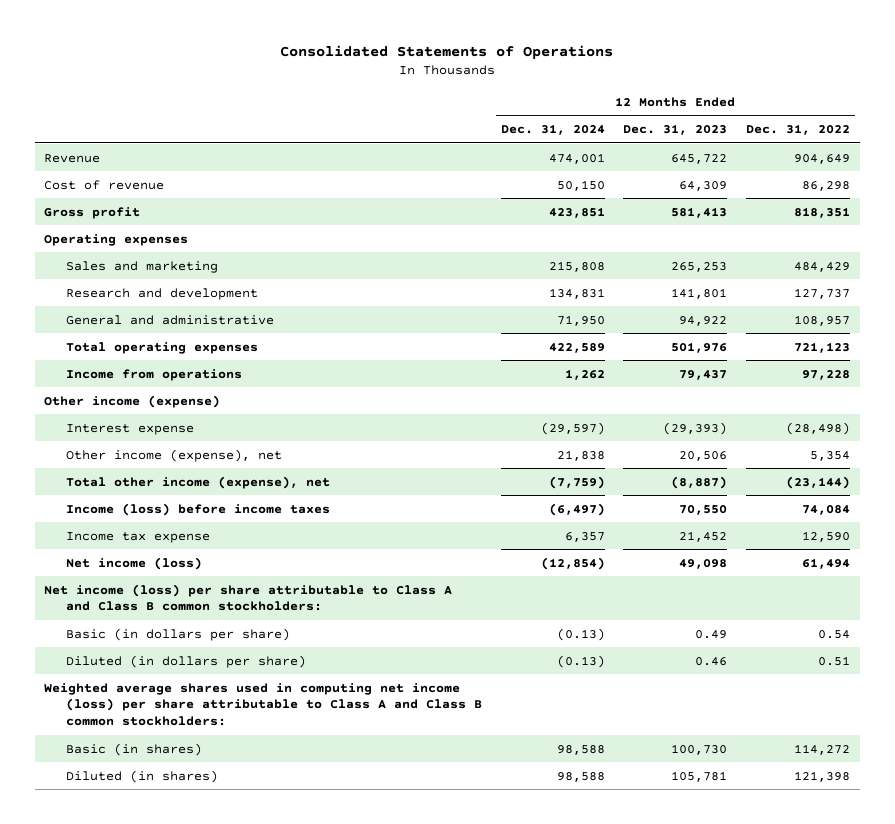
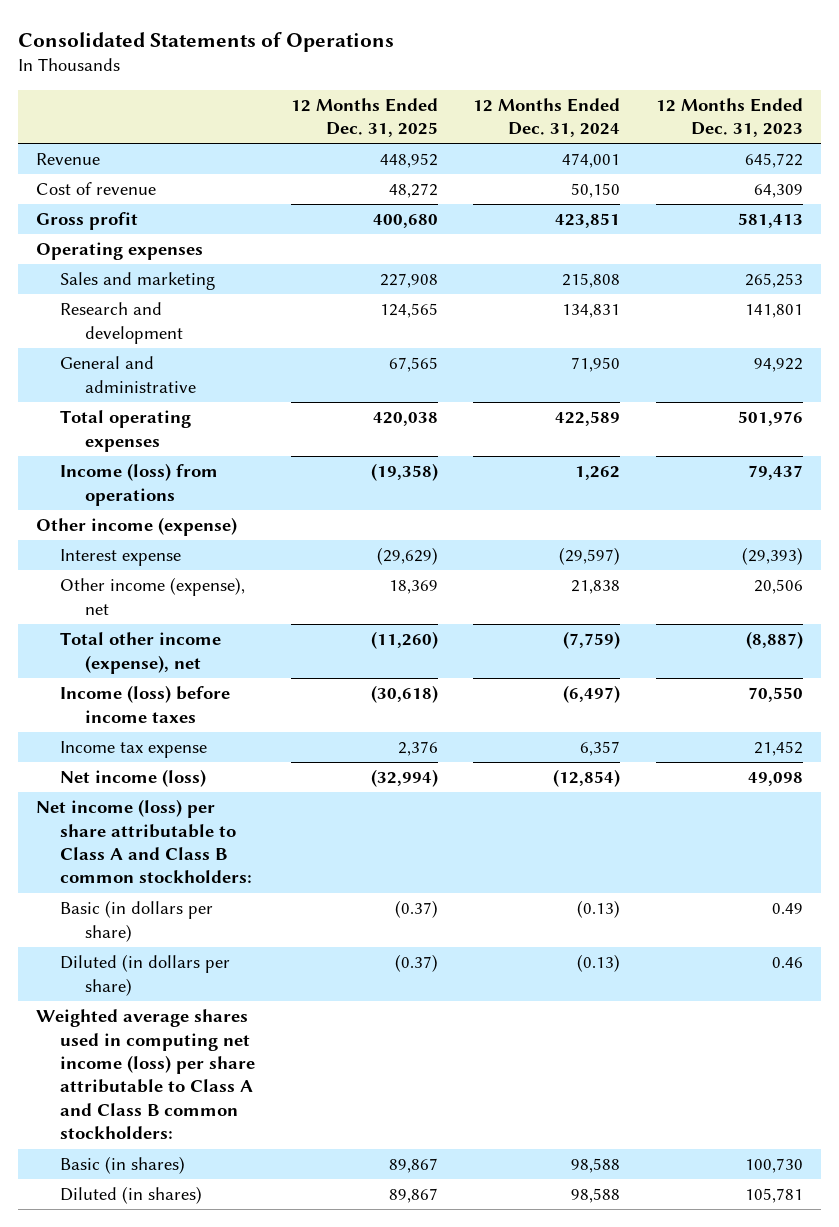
- | 12 Months Ended Dec. 31, 2024 | 12 Months Ended Dec. 31, 2023 | 12 Months Ended Dec. 31, 2022
+ | 12 Months Ended Dec. 31, 2025 | 12 Months Ended Dec. 31, 2024 | 12 Months Ended Dec. 31, 2023
- Income from operations | 1,262 | 79,437 | 97,228
+ Income (loss) from operations | (19,358) | 1,262 | 79,437

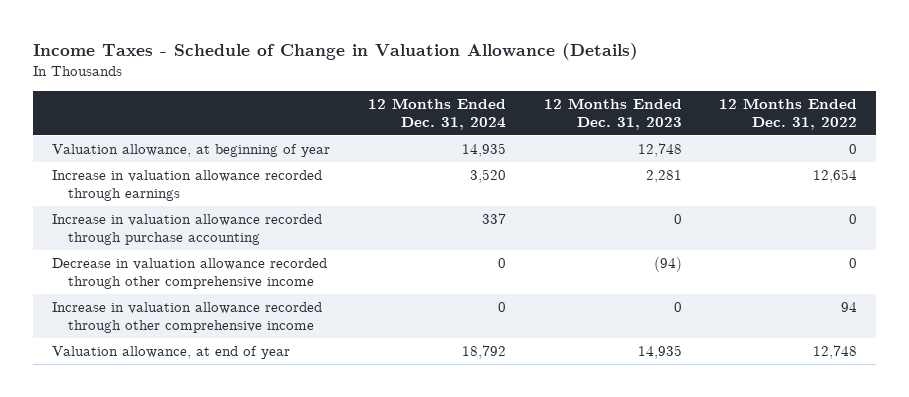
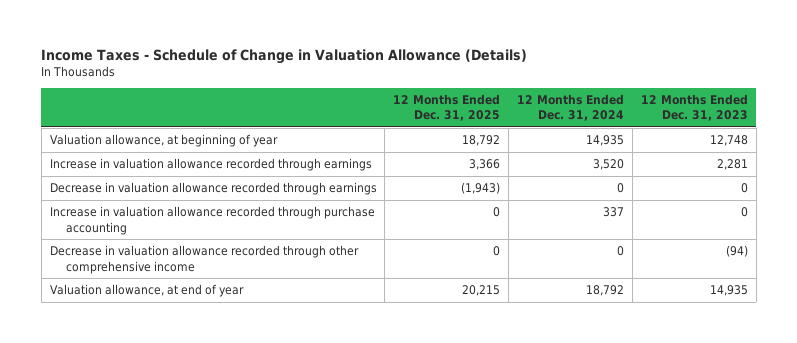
- | 12 Months Ended Dec. 31, 2024 | 12 Months Ended Dec. 31, 2023 | 12 Months Ended Dec. 31, 2022
+ | 12 Months Ended Dec. 31, 2025 | 12 Months Ended Dec. 31, 2024 | 12 Months Ended Dec. 31, 2023
+ Decrease in valuation allowance recorded through earnings | (1,943) | 0 | 0
- Increase in valuation allowance recorded through other comprehensive income | 0 | 0 | 94

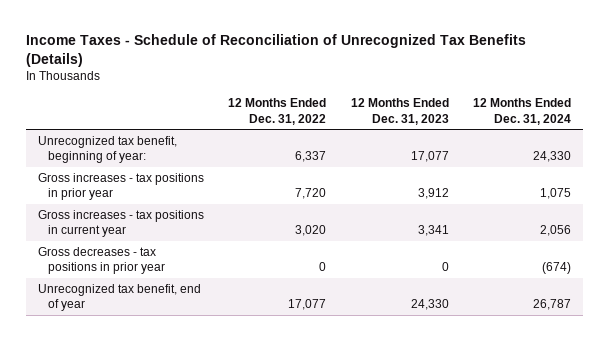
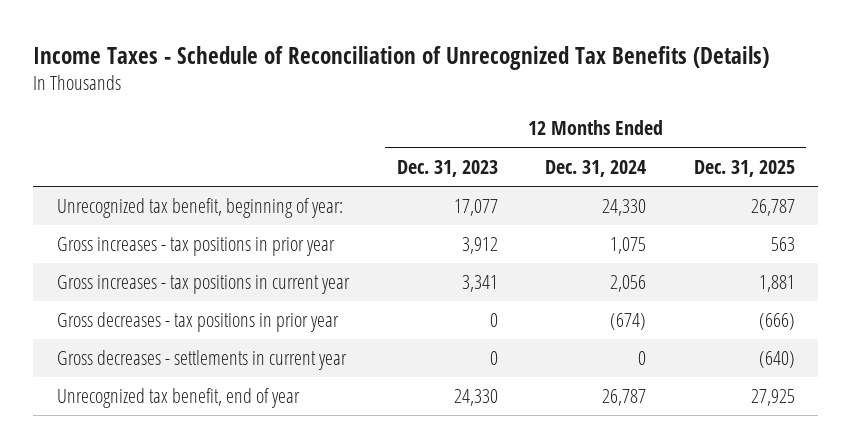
- | 12 Months Ended Dec. 31, 2022 | 12 Months Ended Dec. 31, 2023 | 12 Months Ended Dec. 31, 2024
+ | 12 Months Ended Dec. 31, 2023 | 12 Months Ended Dec. 31, 2024 | 12 Months Ended Dec. 31, 2025
+ Gross decreases - settlements in current year | 0 | 0 | (640)

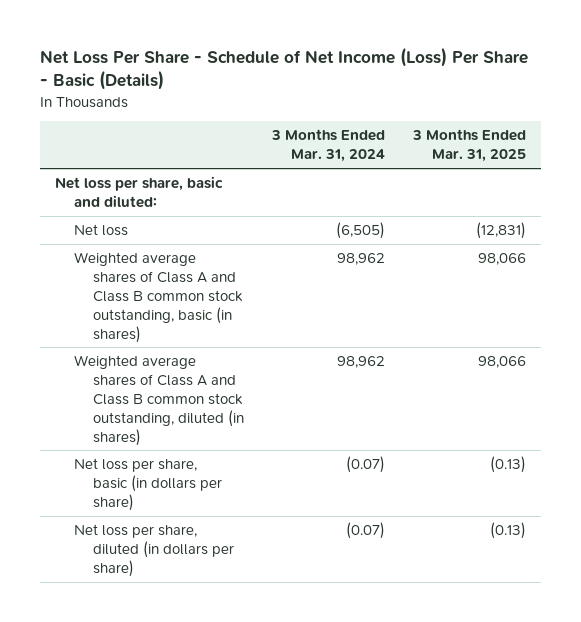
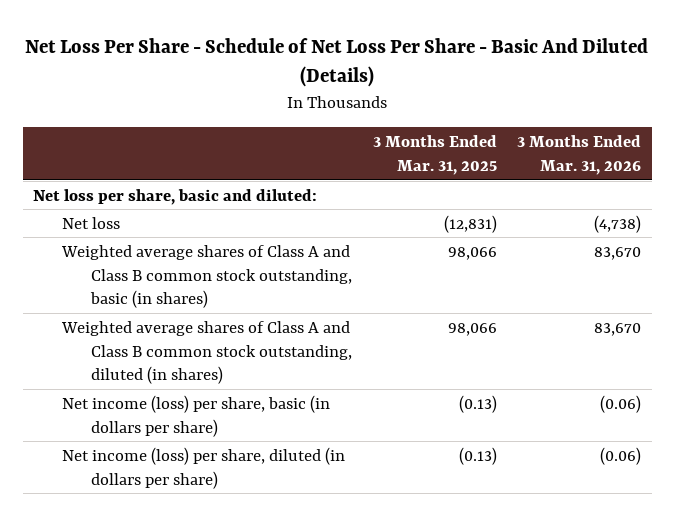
- Net Loss Per Share - Schedule of Net Income (Loss) Per Share - Basic (Details)
+ Net Loss Per Share - Schedule of Net Loss Per Share - Basic And Diluted (Details)
- | 3 Months Ended Mar. 31, 2024 | 3 Months Ended Mar. 31, 2025
+ | 3 Months Ended Mar. 31, 2025 | 3 Months Ended Mar. 31, 2026
- Net loss per share, basic (in dollars per share) | (0.07) | (0.13)
- Net loss per share, diluted (in dollars per share) | (0.07) | (0.13)
+ Net income (loss) per share, basic (in dollars per share) | (0.13) | (0.06)
+ Net income (loss) per share, diluted (in dollars per share) | (0.13) | (0.06)

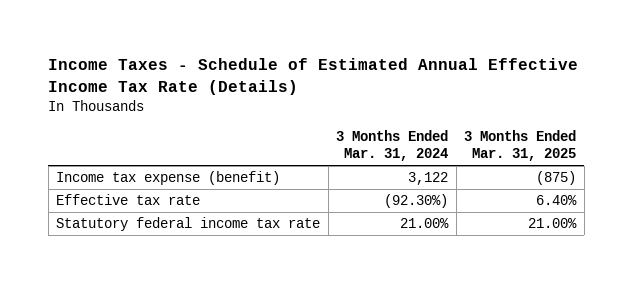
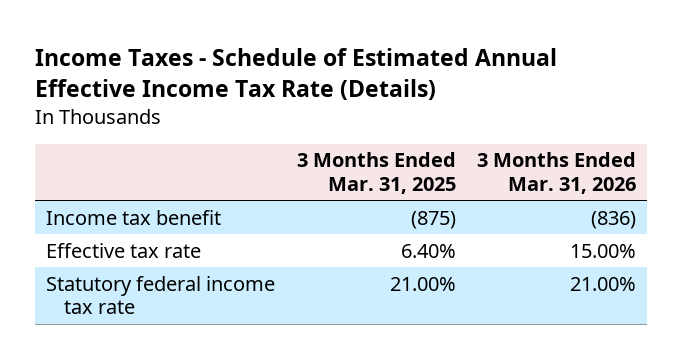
- | 3 Months Ended Mar. 31, 2024 | 3 Months Ended Mar. 31, 2025
+ | 3 Months Ended Mar. 31, 2025 | 3 Months Ended Mar. 31, 2026
- Income tax expense (benefit) | 3,122 | (875)
+ Income tax benefit | (875) | (836)

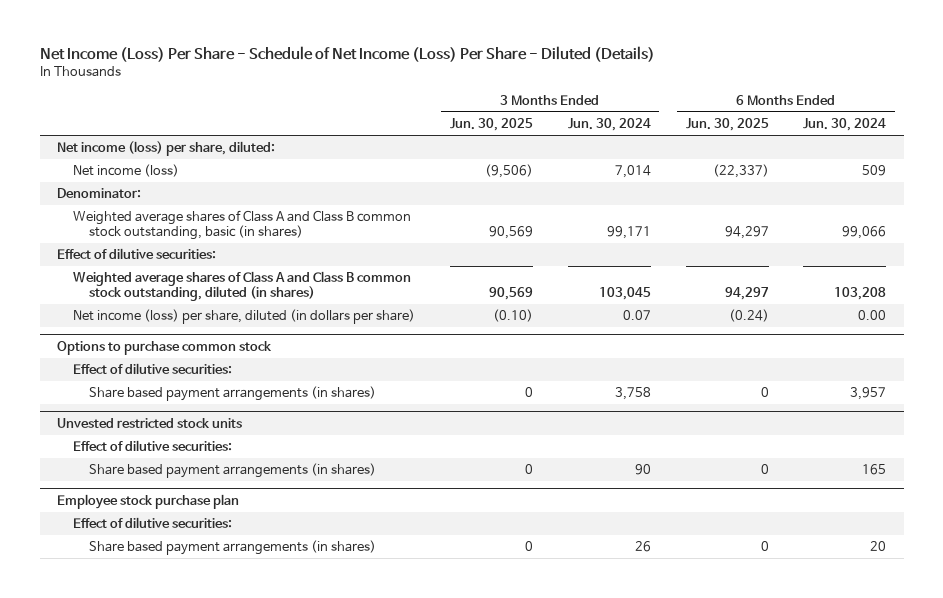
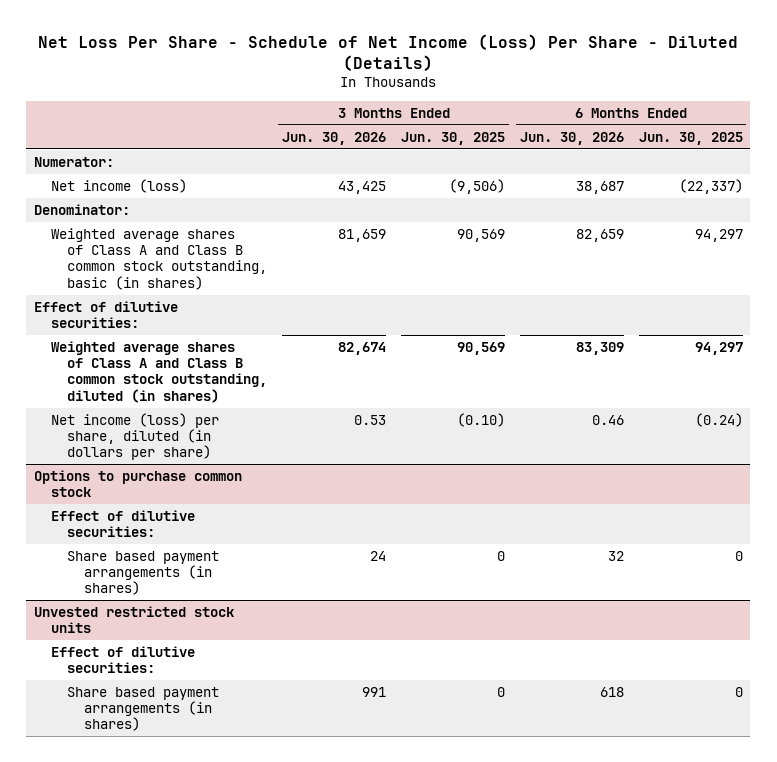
- Net Income (Loss) Per Share - Schedule of Net Income (Loss) Per Share - Diluted (Details)
+ Net Loss Per Share - Schedule of Net Income (Loss) Per Share - Diluted (Details)
- | 3 Months Ended Jun. 30, 2025 | 3 Months Ended Jun. 30, 2024 | 6 Months Ended Jun. 30, 2025 | 6 Months Ended Jun. 30, 2024
+ | 3 Months Ended Jun. 30, 2026 | 3 Months Ended Jun. 30, 2025 | 6 Months Ended Jun. 30, 2026 | 6 Months Ended Jun. 30, 2025
- Net income (loss) per share, diluted:
+ Numerator:
- Employee stock purchase plan
- Effect of dilutive securities:
- Share based payment arrangements (in shares) | 0 | 26 | 0 | 20

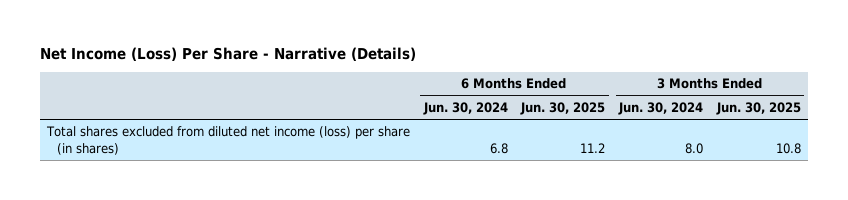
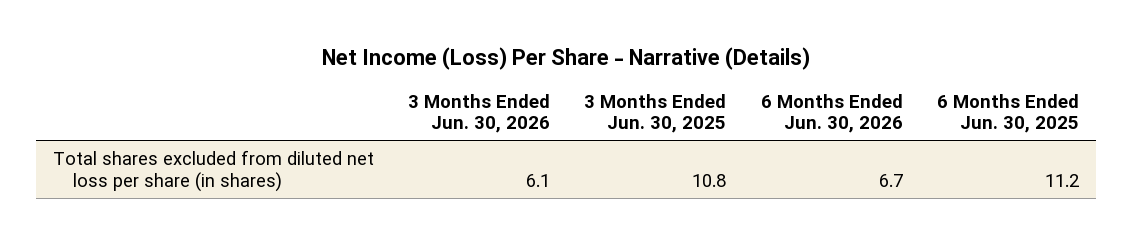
- | 6 Months Ended Jun. 30, 2024 | 6 Months Ended Jun. 30, 2025 | 3 Months Ended Jun. 30, 2024 | 3 Months Ended Jun. 30, 2025
+ | 3 Months Ended Jun. 30, 2026 | 3 Months Ended Jun. 30, 2025 | 6 Months Ended Jun. 30, 2026 | 6 Months Ended Jun. 30, 2025
- Total shares excluded from diluted net income (loss) per share (in shares) | 6.8 | 11.2 | 8.0 | 10.8
+ Total shares excluded from diluted net loss per share (in shares) | 6.1 | 10.8 | 6.7 | 11.2

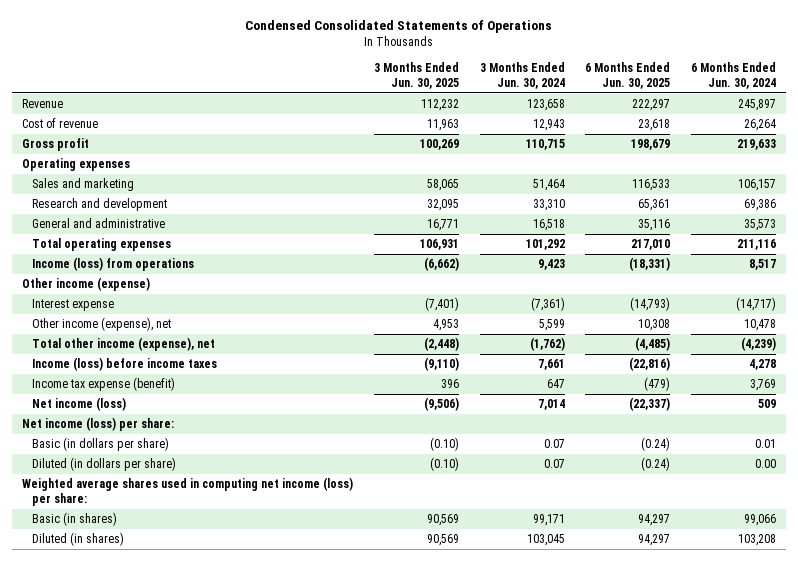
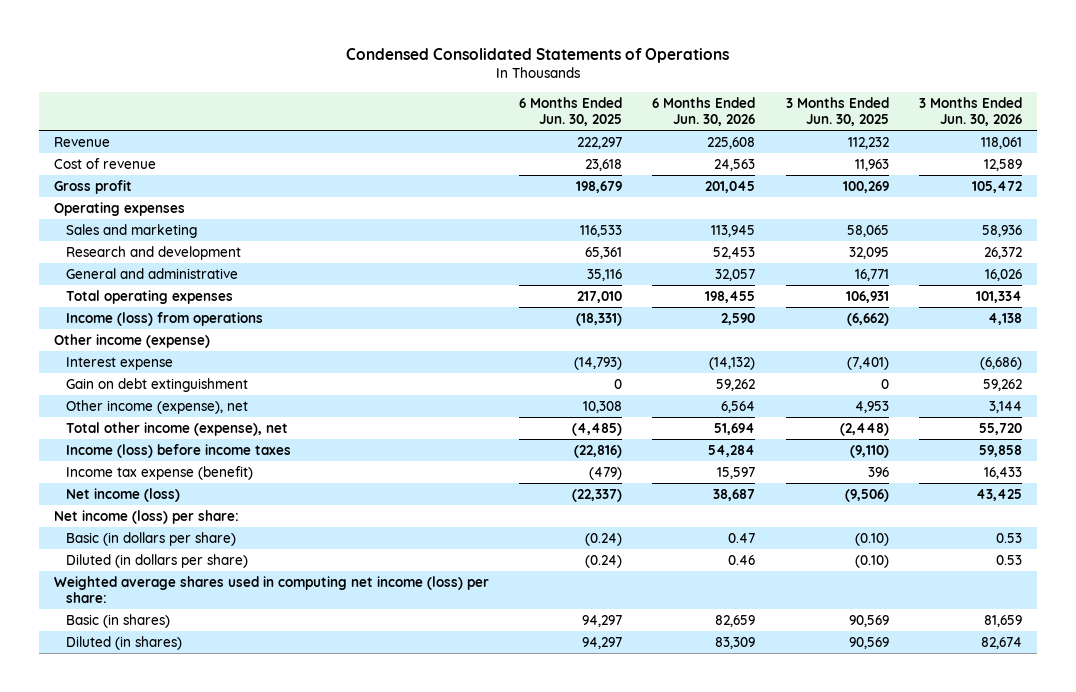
- | 3 Months Ended Jun. 30, 2025 | 3 Months Ended Jun. 30, 2024 | 6 Months Ended Jun. 30, 2025 | 6 Months Ended Jun. 30, 2024
+ | 6 Months Ended Jun. 30, 2025 | 6 Months Ended Jun. 30, 2026 | 3 Months Ended Jun. 30, 2025 | 3 Months Ended Jun. 30, 2026
+ Gain on debt extinguishment | 0 | 59,262 | 0 | 59,262

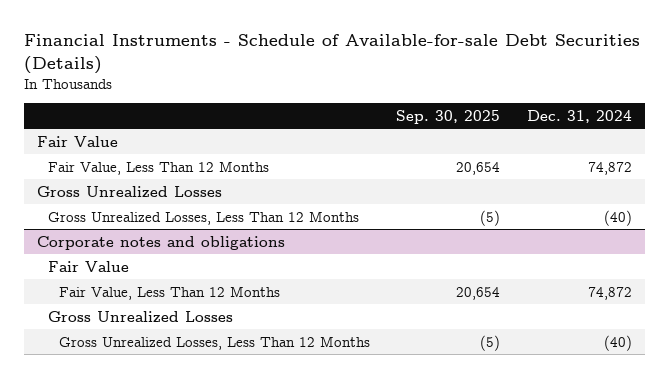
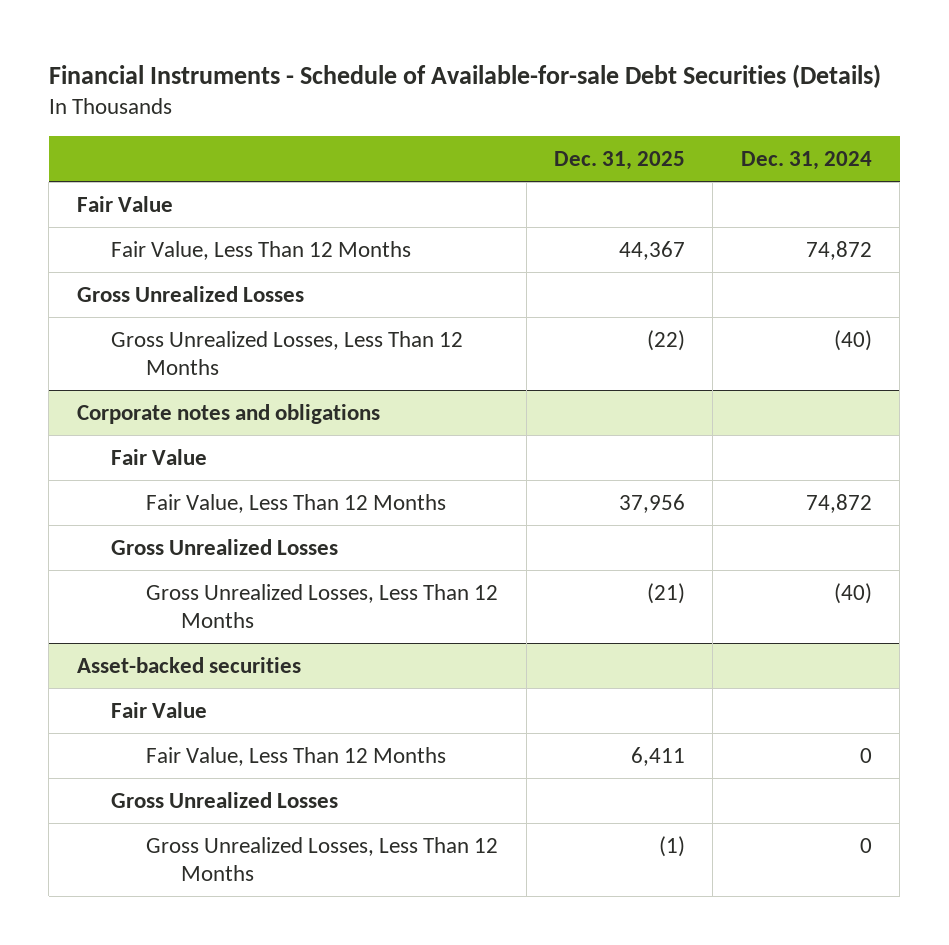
- | Sep. 30, 2025 | Dec. 31, 2024
+ | Dec. 31, 2025 | Dec. 31, 2024
+ Asset-backed securities
+ Fair Value
+ Fair Value, Less Than 12 Months | 6,411 | 0
+ Gross Unrealized Losses
+ Gross Unrealized Losses, Less Than 12 Months | (1) | 0

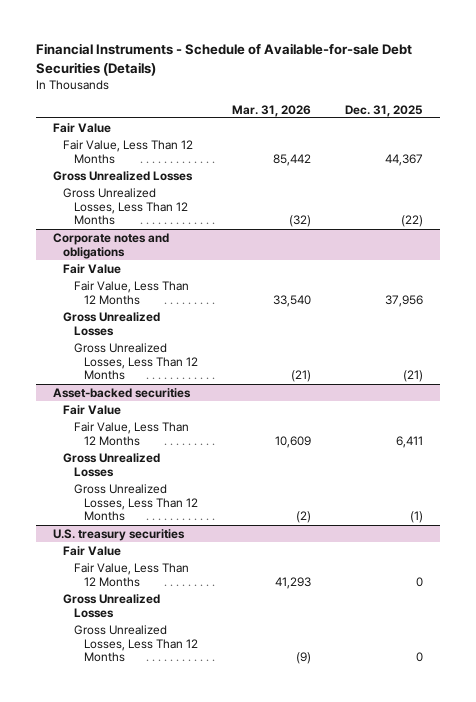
- | Dec. 31, 2025 | Dec. 31, 2024
+ | Mar. 31, 2026 | Dec. 31, 2025
+ U.S. treasury securities
+ Fair Value
+ Fair Value, Less Than 12 Months | 41,293 | 0
+ Gross Unrealized Losses
+ Gross Unrealized Losses, Less Than 12 Months | (9) | 0

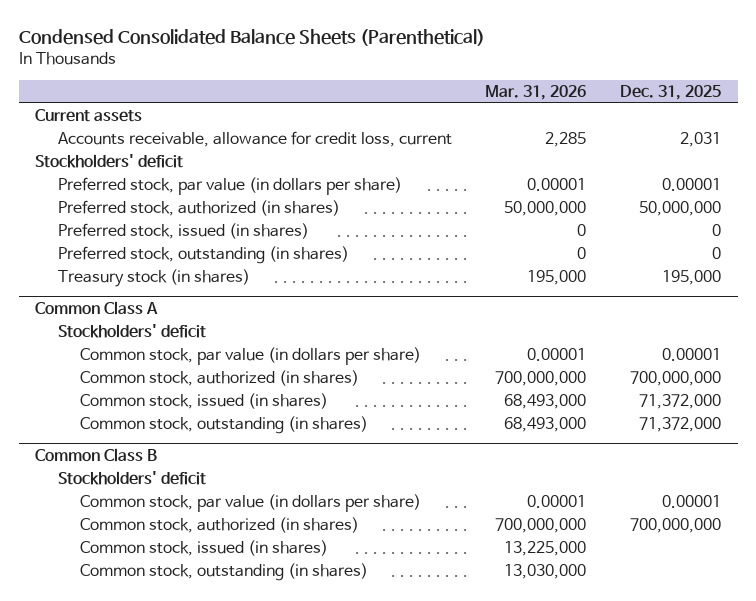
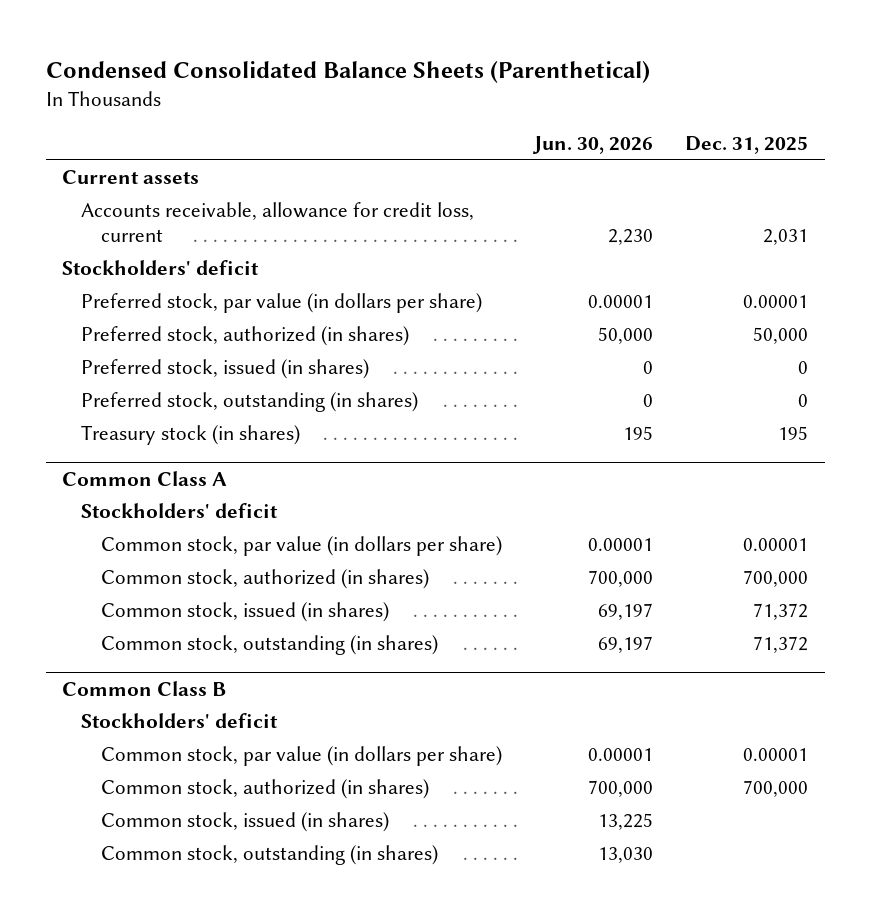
- | Mar. 31, 2026 | Dec. 31, 2025
+ | Jun. 30, 2026 | Dec. 31, 2025
- Preferred stock, authorized (in shares) | 50,000,000 | 50,000,000
+ Preferred stock, authorized (in shares) | 50,000 | 50,000
- Treasury stock (in shares) | 195,000 | 195,000
+ Treasury stock (in shares) | 195 | 195
@ Common Class A
- Common stock, authorized (in shares) | 700,000,000 | 700,000,000
- Common stock, issued (in shares) | 68,493,000 | 71,372,000
- Common stock, outstanding (in shares) | 68,493,000 | 71,372,000
+ Common stock, authorized (in shares) | 700,000 | 700,000
+ Common stock, issued (in shares) | 69,197 | 71,372
+ Common stock, outstanding (in shares) | 69,197 | 71,372
@ Common Class B
- Common stock, authorized (in shares) | 700,000,000 | 700,000,000
+ Common stock, authorized (in shares) | 700,000 | 700,000

